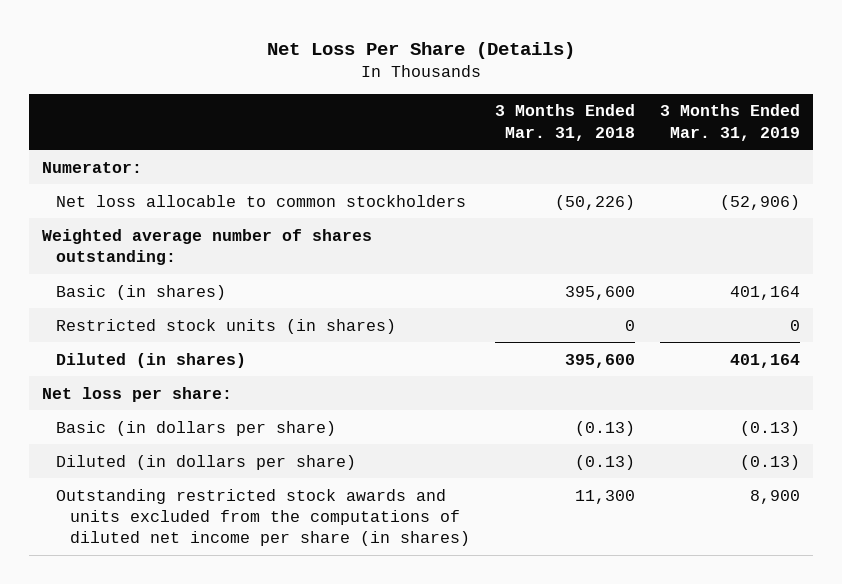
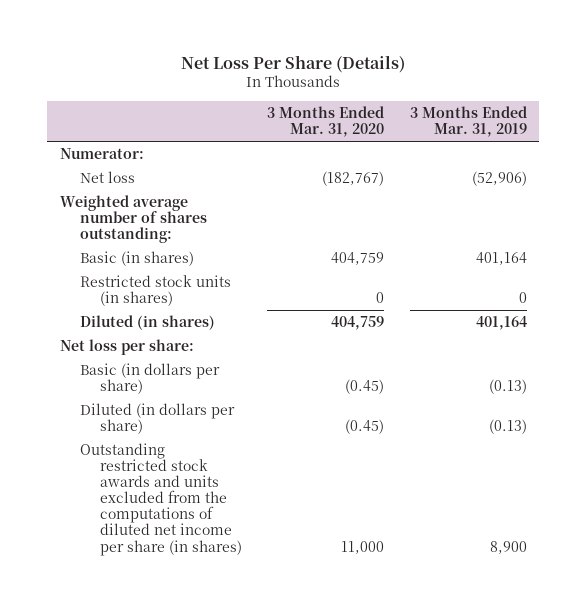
- | 3 Months Ended Mar. 31, 2018 | 3 Months Ended Mar. 31, 2019
+ | 3 Months Ended Mar. 31, 2020 | 3 Months Ended Mar. 31, 2019
- Net loss allocable to common stockholders | (50,226) | (52,906)
+ Net loss | (182,767) | (52,906)

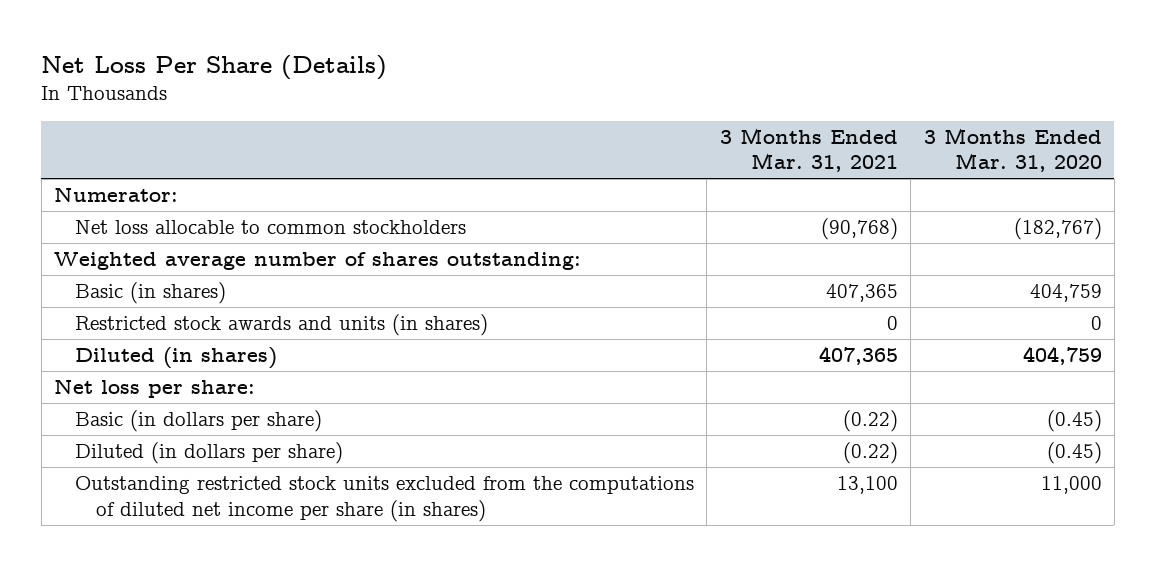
- | 3 Months Ended Mar. 31, 2020 | 3 Months Ended Mar. 31, 2019
+ | 3 Months Ended Mar. 31, 2021 | 3 Months Ended Mar. 31, 2020
- Net loss | (182,767) | (52,906)
+ Net loss allocable to common stockholders | (90,768) | (182,767)
- Restricted stock units (in shares) | 0 | 0
+ Restricted stock awards and units (in shares) | 0 | 0
- Outstanding restricted stock awards and units excluded from the computations of diluted net income per share (in shares) | 11,000 | 8,900
+ Outstanding restricted stock units excluded from the computations of diluted net income per share (in shares) | 13,100 | 11,000

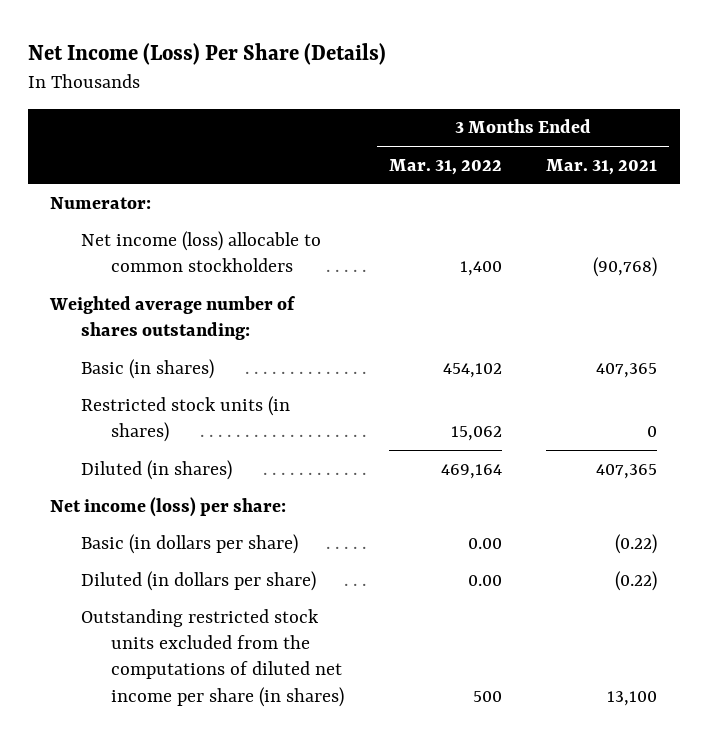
- Net Loss Per Share (Details)
+ Net Income (Loss) Per Share (Details)
- | 3 Months Ended Mar. 31, 2021 | 3 Months Ended Mar. 31, 2020
+ | 3 Months Ended Mar. 31, 2022 | 3 Months Ended Mar. 31, 2021
- Net loss allocable to common stockholders | (90,768) | (182,767)
+ Net income (loss) allocable to common stockholders | 1,400 | (90,768)
- Restricted stock awards and units (in shares) | 0 | 0
+ Restricted stock units (in shares) | 15,062 | 0
- Net loss per share:
+ Net income (loss) per share:

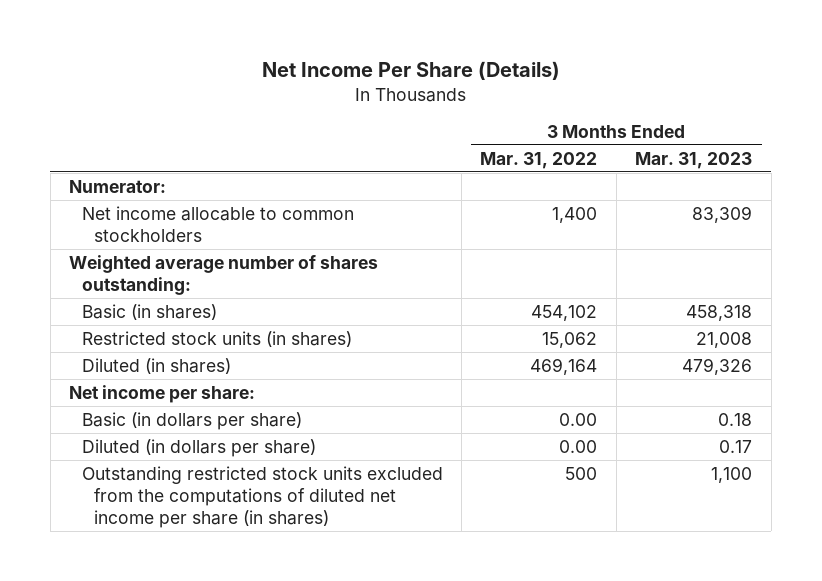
- Net Income (Loss) Per Share (Details)
+ Net Income Per Share (Details)
- | 3 Months Ended Mar. 31, 2022 | 3 Months Ended Mar. 31, 2021
+ | 3 Months Ended Mar. 31, 2022 | 3 Months Ended Mar. 31, 2023
- Net income (loss) allocable to common stockholders | 1,400 | (90,768)
+ Net income allocable to common stockholders | 1,400 | 83,309
- Net income (loss) per share:
+ Net income per share:

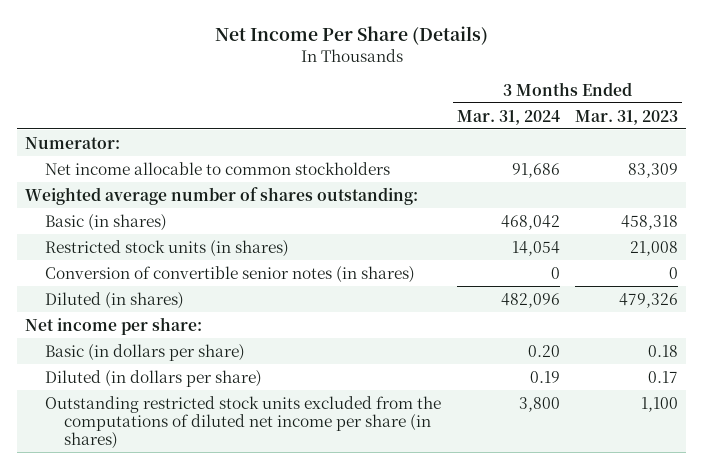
- | 3 Months Ended Mar. 31, 2022 | 3 Months Ended Mar. 31, 2023
+ | 3 Months Ended Mar. 31, 2024 | 3 Months Ended Mar. 31, 2023
+ Conversion of convertible senior notes (in shares) | 0 | 0

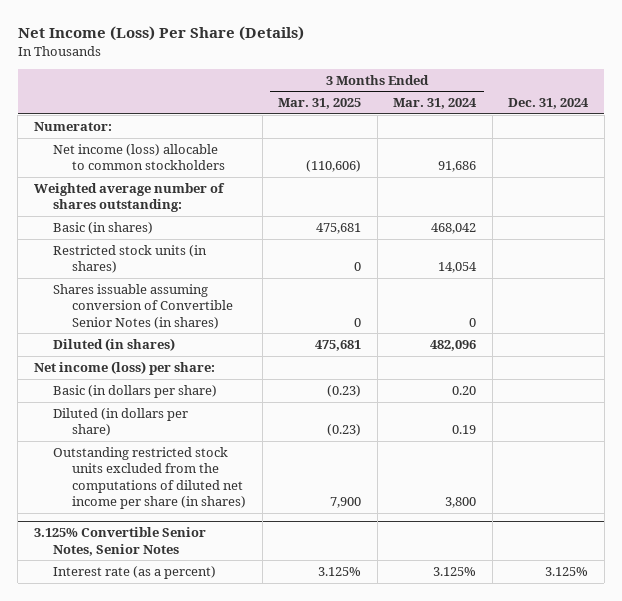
- Net Income Per Share (Details)
+ Net Income (Loss) Per Share (Details)
- | 3 Months Ended Mar. 31, 2024 | 3 Months Ended Mar. 31, 2023
+ | 3 Months Ended Mar. 31, 2025 | 3 Months Ended Mar. 31, 2024 | Dec. 31, 2024
- Net income allocable to common stockholders | 91,686 | 83,309
+ Net income (loss) allocable to common stockholders | (110,606) | 91,686 |
- Conversion of convertible senior notes (in shares) | 0 | 0
+ Shares issuable assuming conversion of Convertible Senior Notes (in shares) | 0 | 0 |
- Net income per share:
+ Net income (loss) per share:
+ 3.125% Convertible Senior Notes, Senior Notes
+ Interest rate (as a percent) | 3.125% | 3.125% | 3.125%

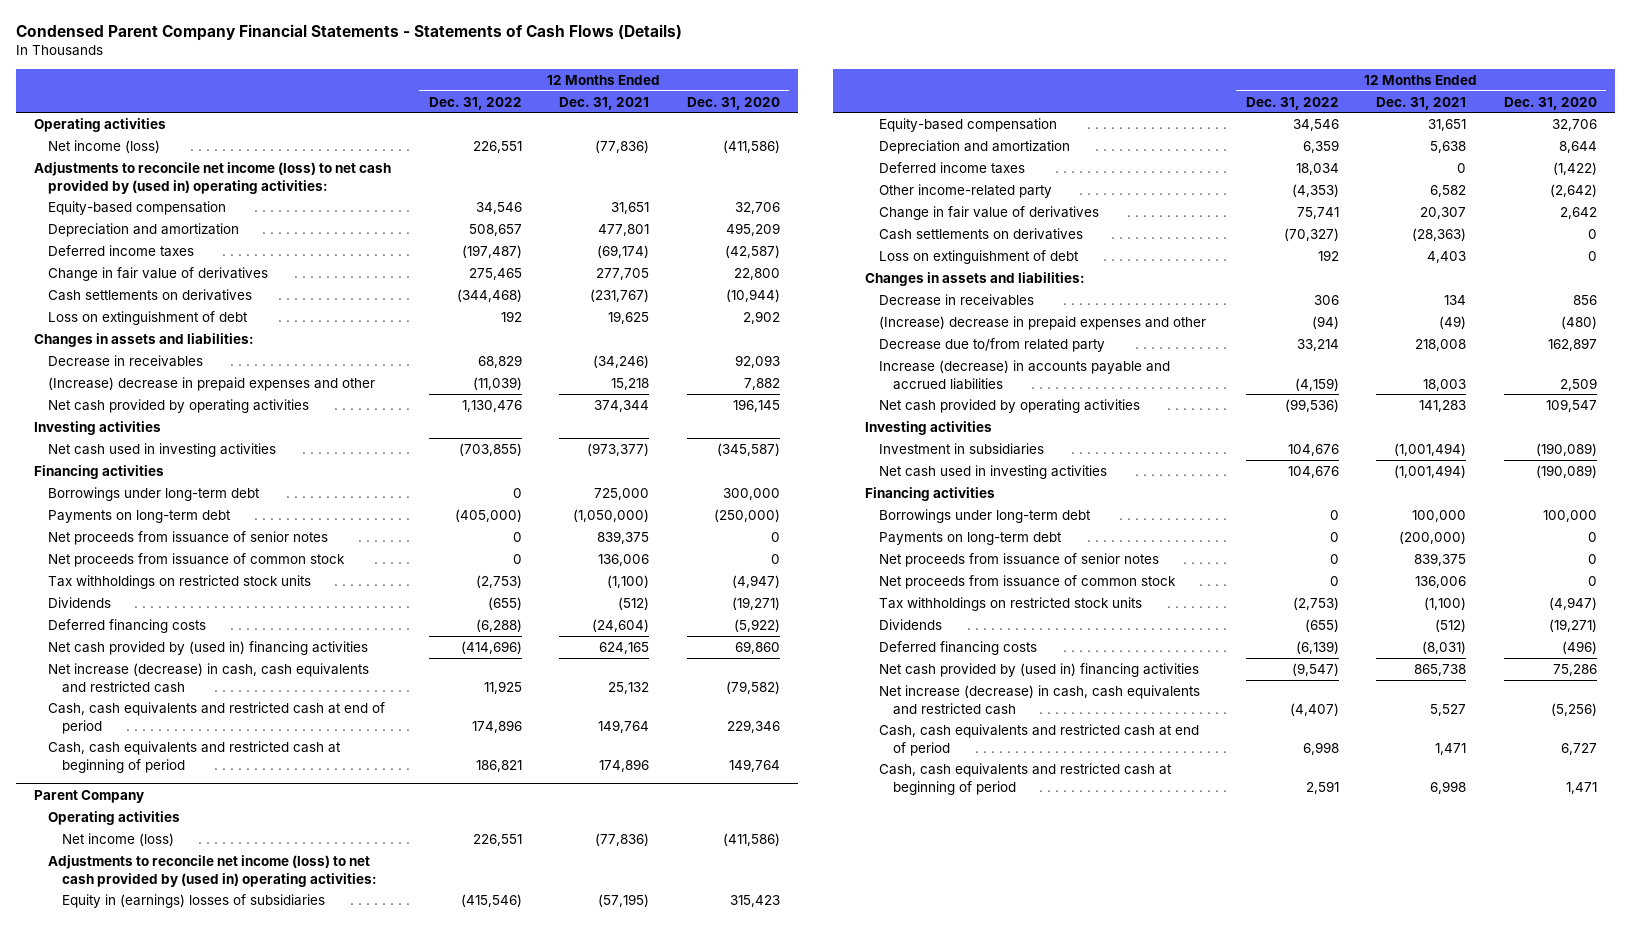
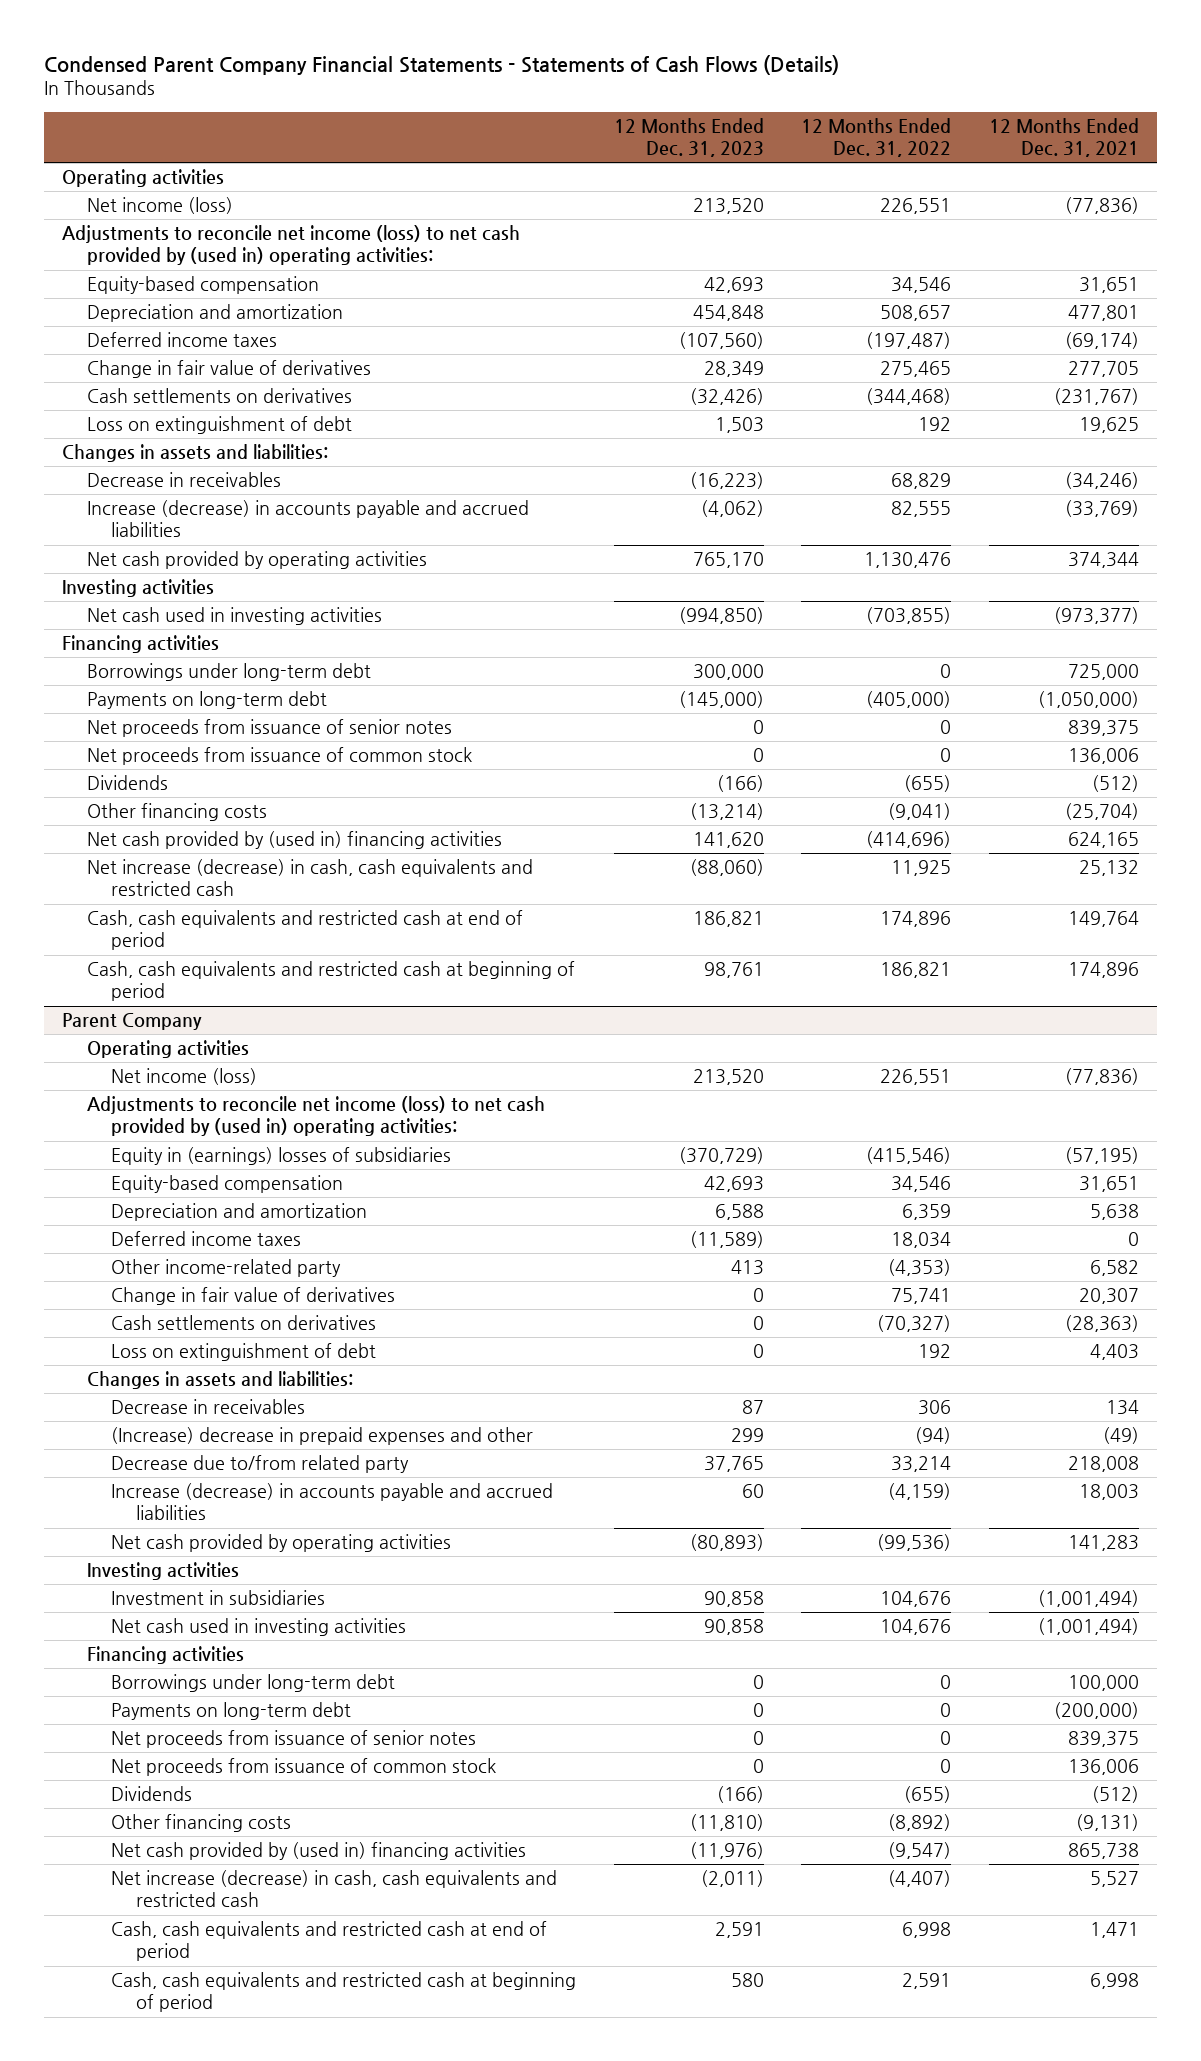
- | 12 Months Ended Dec. 31, 2022 | 12 Months Ended Dec. 31, 2021 | 12 Months Ended Dec. 31, 2020
+ | 12 Months Ended Dec. 31, 2023 | 12 Months Ended Dec. 31, 2022 | 12 Months Ended Dec. 31, 2021
- (Increase) decrease in prepaid expenses and other | (11,039) | 15,218 | 7,882
+ Increase (decrease) in accounts payable and accrued liabilities | (4,062) | 82,555 | (33,769)
- Tax withholdings on restricted stock units | (2,753) | (1,100) | (4,947)
- Deferred financing costs | (6,288) | (24,604) | (5,922)
+ Other financing costs | (13,214) | (9,041) | (25,704)
@ Parent Company
- Tax withholdings on restricted stock units | (2,753) | (1,100) | (4,947)
- Deferred financing costs | (6,139) | (8,031) | (496)
+ Other financing costs | (11,810) | (8,892) | (9,131)

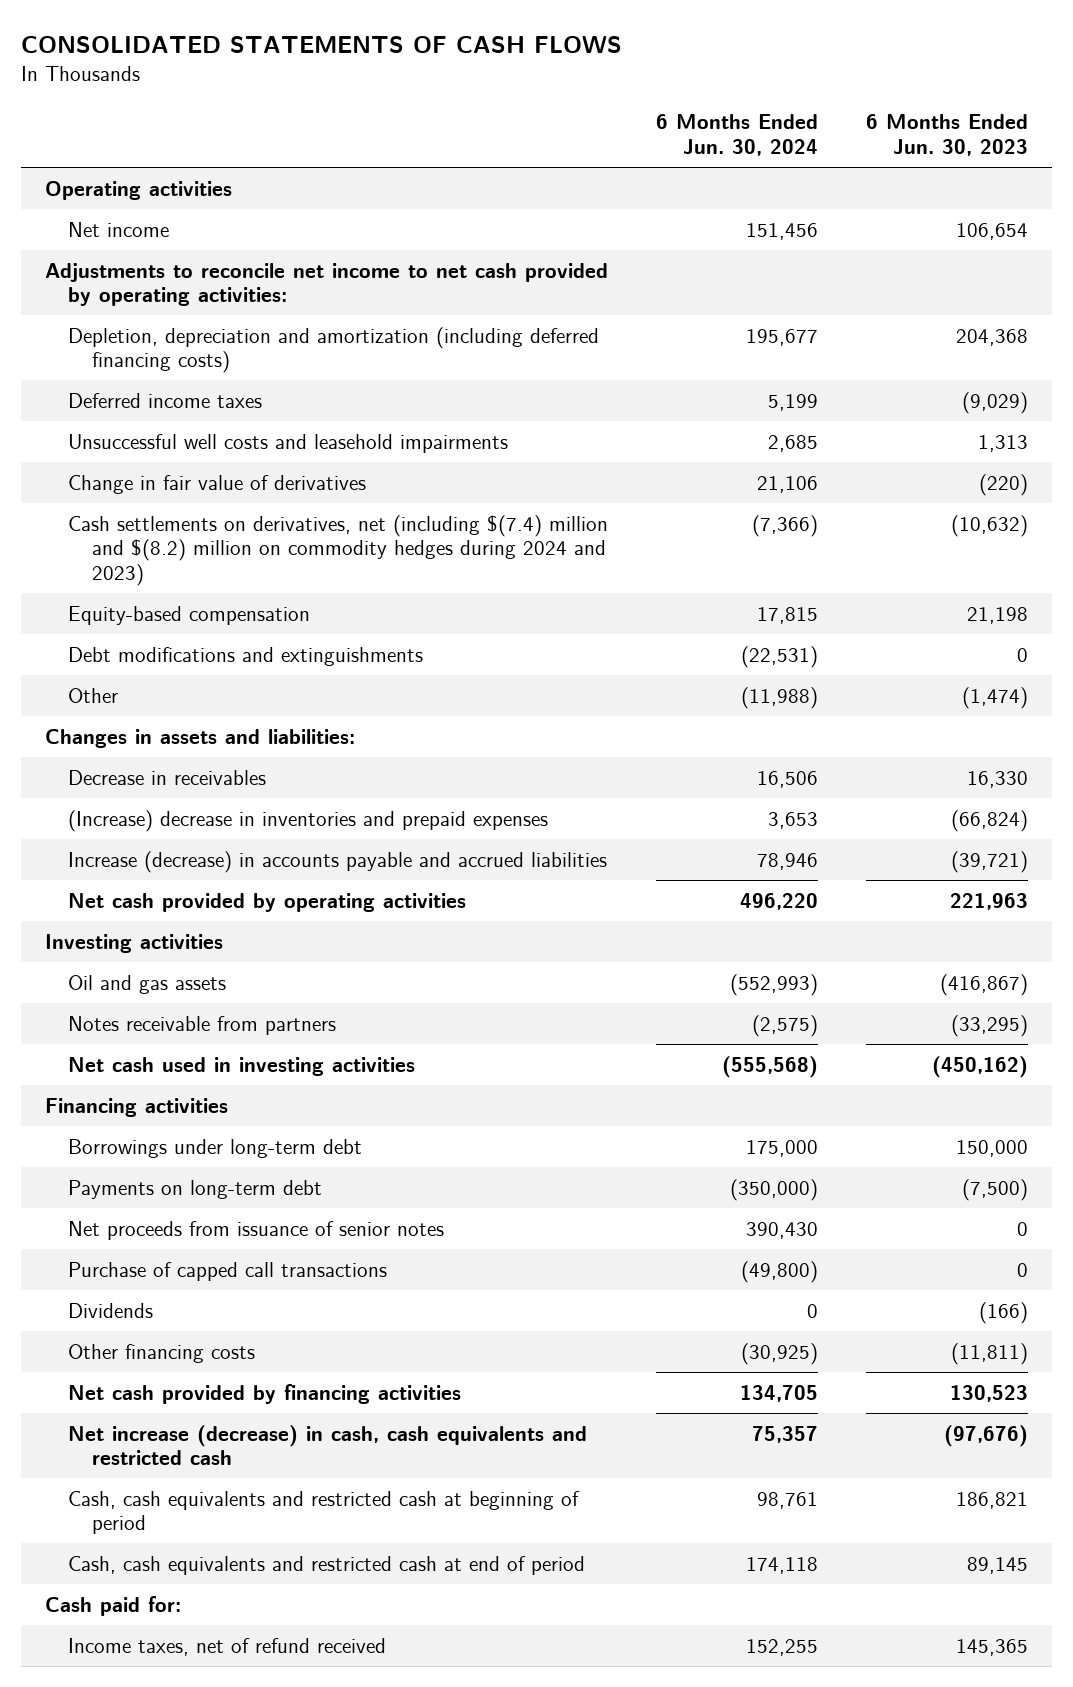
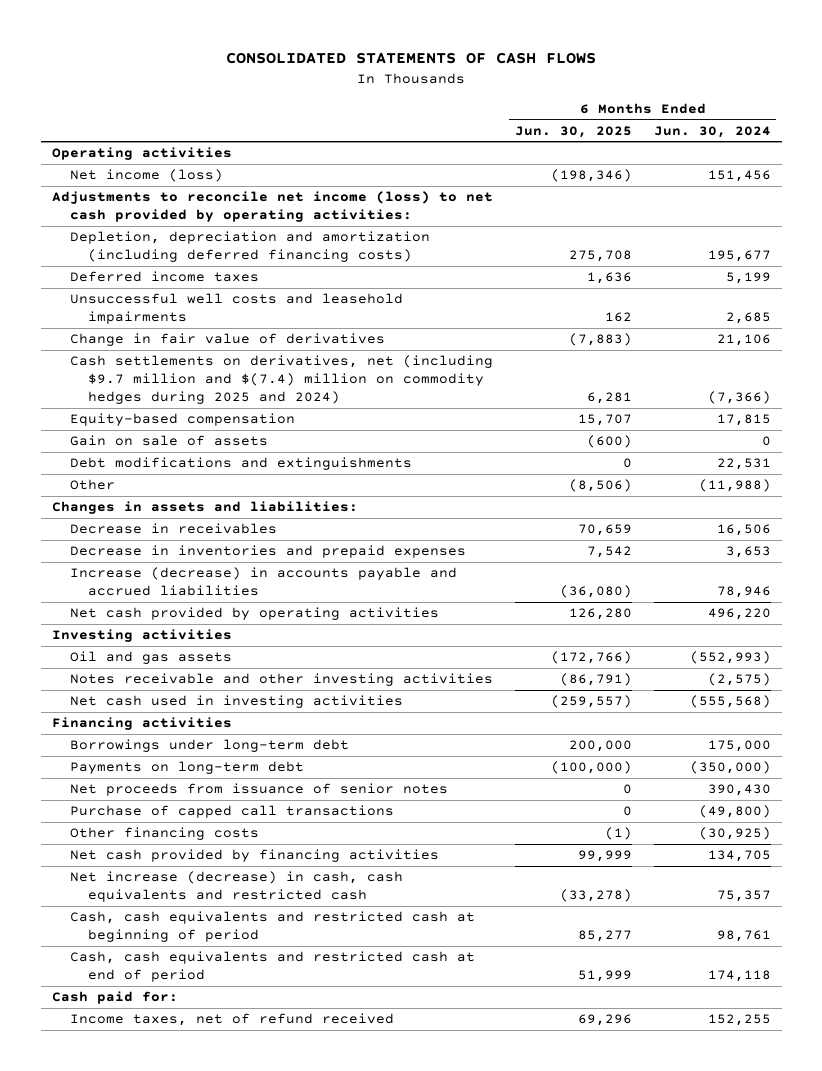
- | 6 Months Ended Jun. 30, 2024 | 6 Months Ended Jun. 30, 2023
+ | 6 Months Ended Jun. 30, 2025 | 6 Months Ended Jun. 30, 2024
- Net income | 151,456 | 106,654
- Adjustments to reconcile net income to net cash provided by operating activities:
+ Net income (loss) | (198,346) | 151,456
+ Adjustments to reconcile net income (loss) to net cash provided by operating activities:
- Cash settlements on derivatives, net (including $(7.4) million and $(8.2) million on commodity hedges during 2024 and 2023) | (7,366) | (10,632)
+ Cash settlements on derivatives, net (including $9.7 million and $(7.4) million on commodity hedges during 2025 and 2024) | 6,281 | (7,366)
- Debt modifications and extinguishments | (22,531) | 0
+ Gain on sale of assets | (600) | 0
+ Debt modifications and extinguishments | 0 | 22,531
- (Increase) decrease in inventories and prepaid expenses | 3,653 | (66,824)
+ Decrease in inventories and prepaid expenses | 7,542 | 3,653
- Notes receivable from partners | (2,575) | (33,295)
+ Notes receivable and other investing activities | (86,791) | (2,575)
- Dividends | 0 | (166)

